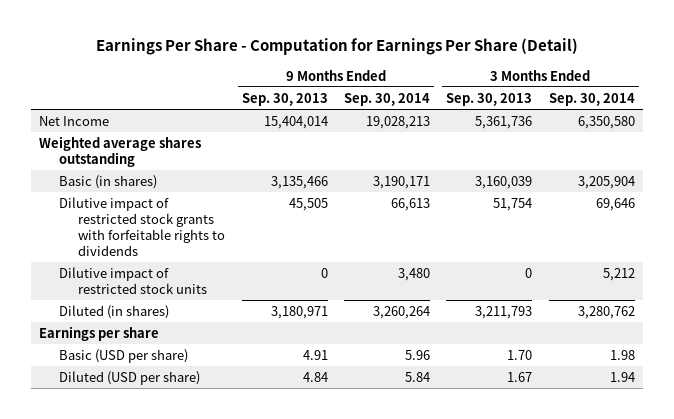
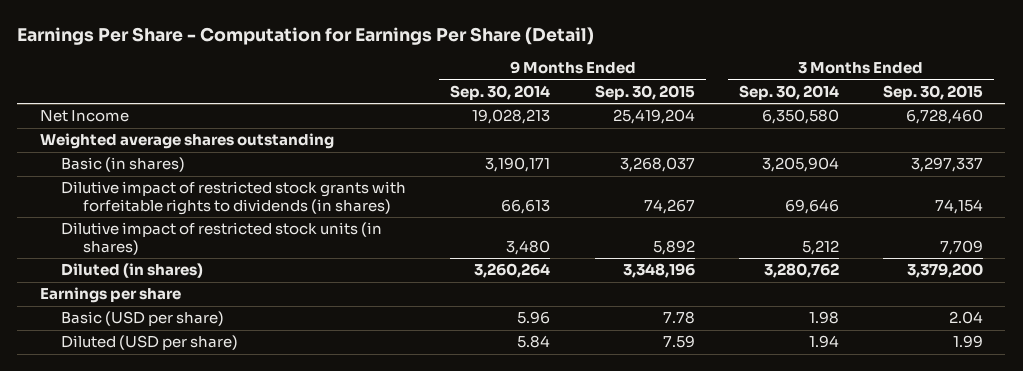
- | 9 Months Ended Sep. 30, 2013 | 9 Months Ended Sep. 30, 2014 | 3 Months Ended Sep. 30, 2013 | 3 Months Ended Sep. 30, 2014
+ | 9 Months Ended Sep. 30, 2014 | 9 Months Ended Sep. 30, 2015 | 3 Months Ended Sep. 30, 2014 | 3 Months Ended Sep. 30, 2015
- Dilutive impact of restricted stock grants with forfeitable rights to dividends | 45,505 | 66,613 | 51,754 | 69,646
- Dilutive impact of restricted stock units | 0 | 3,480 | 0 | 5,212
+ Dilutive impact of restricted stock grants with forfeitable rights to dividends (in shares) | 66,613 | 74,267 | 69,646 | 74,154
+ Dilutive impact of restricted stock units (in shares) | 3,480 | 5,892 | 5,212 | 7,709

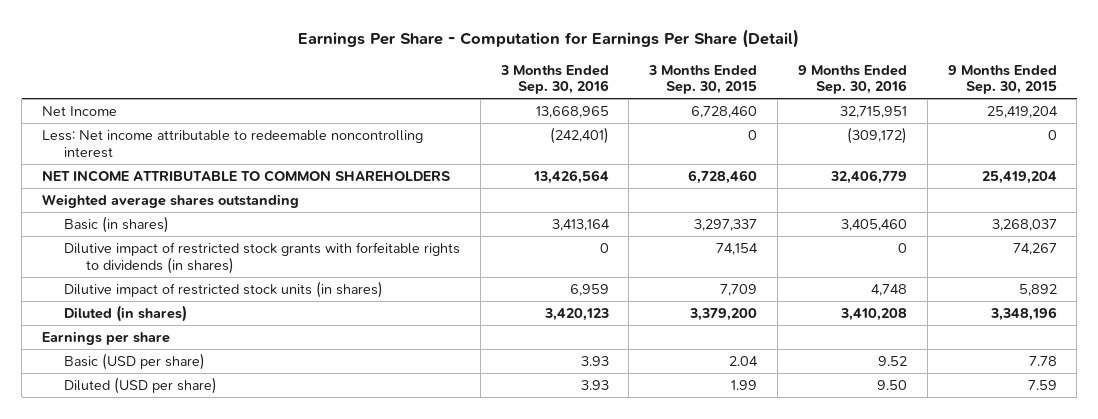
- | 9 Months Ended Sep. 30, 2014 | 9 Months Ended Sep. 30, 2015 | 3 Months Ended Sep. 30, 2014 | 3 Months Ended Sep. 30, 2015
+ | 3 Months Ended Sep. 30, 2016 | 3 Months Ended Sep. 30, 2015 | 9 Months Ended Sep. 30, 2016 | 9 Months Ended Sep. 30, 2015
+ Less: Net income attributable to redeemable noncontrolling interest | (242,401) | 0 | (309,172) | 0
+ NET INCOME ATTRIBUTABLE TO COMMON SHAREHOLDERS | 13,426,564 | 6,728,460 | 32,406,779 | 25,419,204

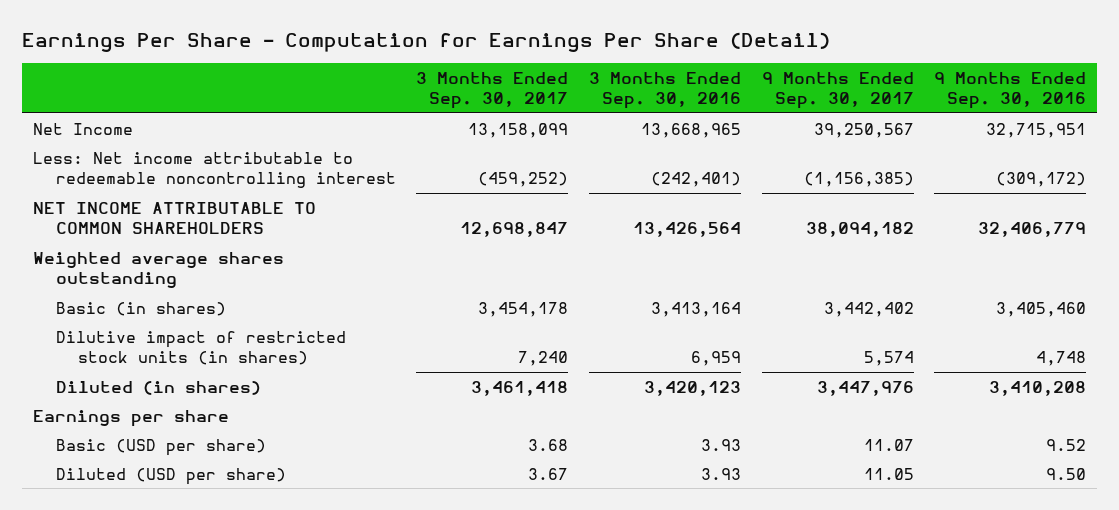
- | 3 Months Ended Sep. 30, 2016 | 3 Months Ended Sep. 30, 2015 | 9 Months Ended Sep. 30, 2016 | 9 Months Ended Sep. 30, 2015
+ | 3 Months Ended Sep. 30, 2017 | 3 Months Ended Sep. 30, 2016 | 9 Months Ended Sep. 30, 2017 | 9 Months Ended Sep. 30, 2016
- Dilutive impact of restricted stock grants with forfeitable rights to dividends (in shares) | 0 | 74,154 | 0 | 74,267

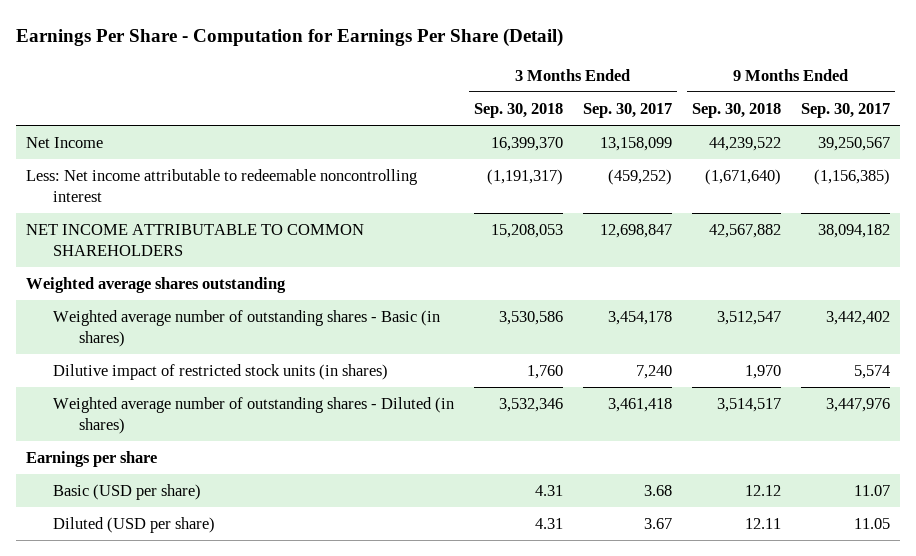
- | 3 Months Ended Sep. 30, 2017 | 3 Months Ended Sep. 30, 2016 | 9 Months Ended Sep. 30, 2017 | 9 Months Ended Sep. 30, 2016
+ | 3 Months Ended Sep. 30, 2018 | 3 Months Ended Sep. 30, 2017 | 9 Months Ended Sep. 30, 2018 | 9 Months Ended Sep. 30, 2017
- Basic (in shares) | 3,454,178 | 3,413,164 | 3,442,402 | 3,405,460
+ Weighted average number of outstanding shares - Basic (in shares) | 3,530,586 | 3,454,178 | 3,512,547 | 3,442,402
- Diluted (in shares) | 3,461,418 | 3,420,123 | 3,447,976 | 3,410,208
+ Weighted average number of outstanding shares - Diluted (in shares) | 3,532,346 | 3,461,418 | 3,514,517 | 3,447,976

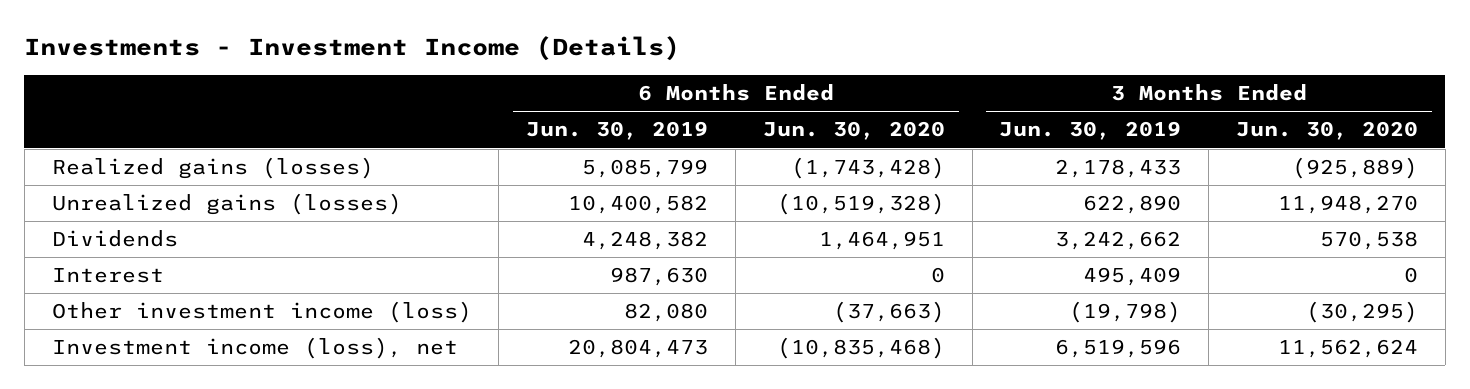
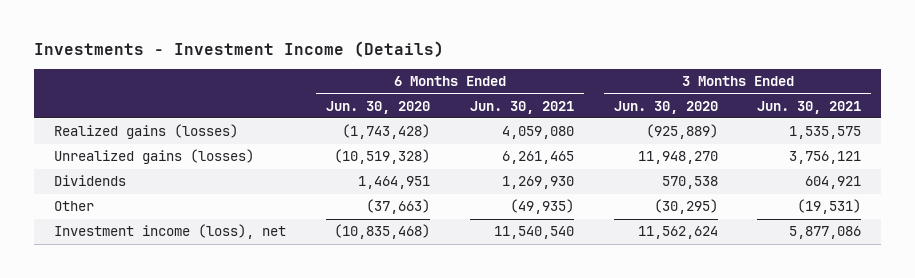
- | 6 Months Ended Jun. 30, 2019 | 6 Months Ended Jun. 30, 2020 | 3 Months Ended Jun. 30, 2019 | 3 Months Ended Jun. 30, 2020
+ | 6 Months Ended Jun. 30, 2020 | 6 Months Ended Jun. 30, 2021 | 3 Months Ended Jun. 30, 2020 | 3 Months Ended Jun. 30, 2021
- Interest | 987,630 | 0 | 495,409 | 0
- Other investment income (loss) | 82,080 | (37,663) | (19,798) | (30,295)
+ Other | (37,663) | (49,935) | (30,295) | (19,531)

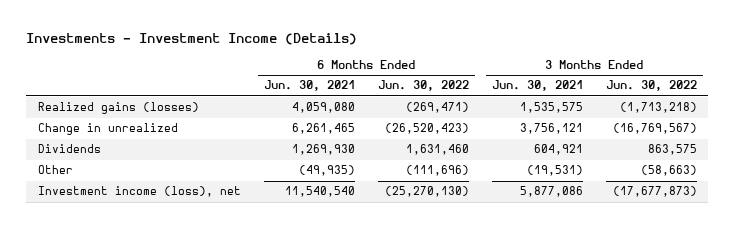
- | 6 Months Ended Jun. 30, 2020 | 6 Months Ended Jun. 30, 2021 | 3 Months Ended Jun. 30, 2020 | 3 Months Ended Jun. 30, 2021
+ | 6 Months Ended Jun. 30, 2021 | 6 Months Ended Jun. 30, 2022 | 3 Months Ended Jun. 30, 2021 | 3 Months Ended Jun. 30, 2022
- Unrealized gains (losses) | (10,519,328) | 6,261,465 | 11,948,270 | 3,756,121
+ Change in unrealized | 6,261,465 | (26,520,423) | 3,756,121 | (16,769,567)

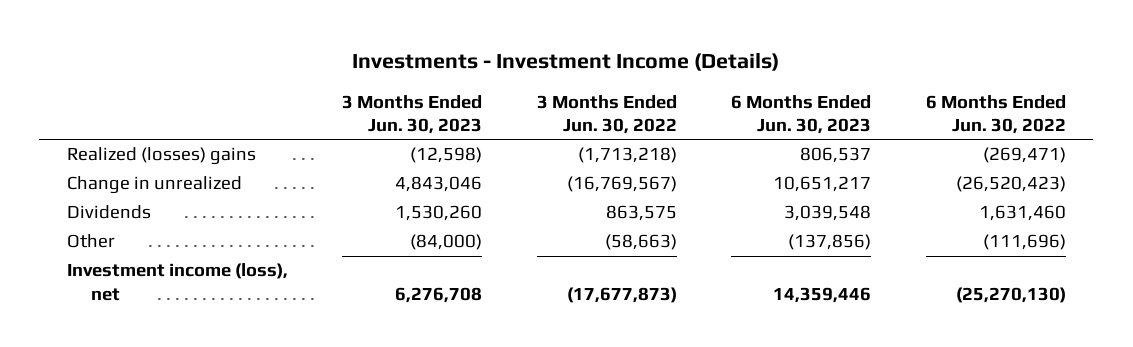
- | 6 Months Ended Jun. 30, 2021 | 6 Months Ended Jun. 30, 2022 | 3 Months Ended Jun. 30, 2021 | 3 Months Ended Jun. 30, 2022
+ | 3 Months Ended Jun. 30, 2023 | 3 Months Ended Jun. 30, 2022 | 6 Months Ended Jun. 30, 2023 | 6 Months Ended Jun. 30, 2022
- Realized gains (losses) | 4,059,080 | (269,471) | 1,535,575 | (1,713,218)
+ Realized (losses) gains | (12,598) | (1,713,218) | 806,537 | (269,471)

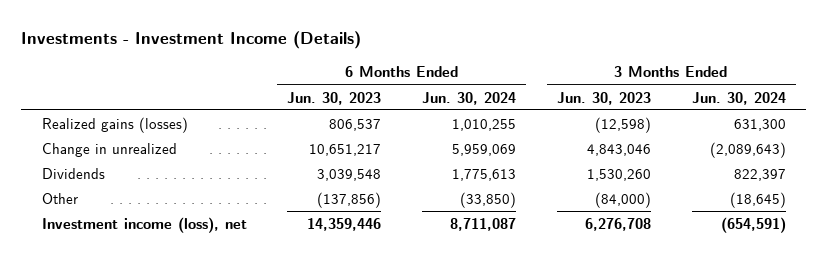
- | 3 Months Ended Jun. 30, 2023 | 3 Months Ended Jun. 30, 2022 | 6 Months Ended Jun. 30, 2023 | 6 Months Ended Jun. 30, 2022
+ | 6 Months Ended Jun. 30, 2023 | 6 Months Ended Jun. 30, 2024 | 3 Months Ended Jun. 30, 2023 | 3 Months Ended Jun. 30, 2024
- Realized (losses) gains | (12,598) | (1,713,218) | 806,537 | (269,471)
+ Realized gains (losses) | 806,537 | 1,010,255 | (12,598) | 631,300

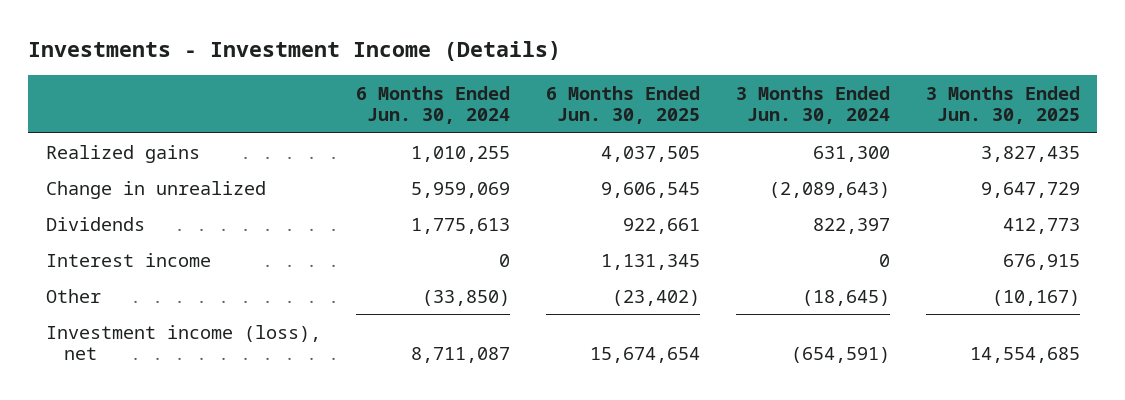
- | 6 Months Ended Jun. 30, 2023 | 6 Months Ended Jun. 30, 2024 | 3 Months Ended Jun. 30, 2023 | 3 Months Ended Jun. 30, 2024
+ | 6 Months Ended Jun. 30, 2024 | 6 Months Ended Jun. 30, 2025 | 3 Months Ended Jun. 30, 2024 | 3 Months Ended Jun. 30, 2025
- Realized gains (losses) | 806,537 | 1,010,255 | (12,598) | 631,300
+ Realized gains | 1,010,255 | 4,037,505 | 631,300 | 3,827,435
+ Interest income | 0 | 1,131,345 | 0 | 676,915

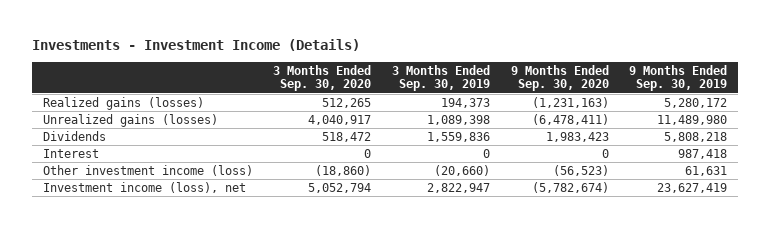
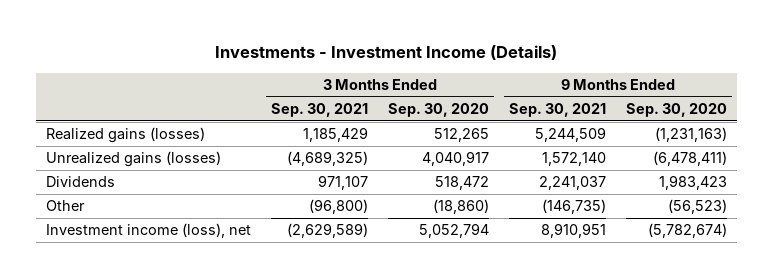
- | 3 Months Ended Sep. 30, 2020 | 3 Months Ended Sep. 30, 2019 | 9 Months Ended Sep. 30, 2020 | 9 Months Ended Sep. 30, 2019
+ | 3 Months Ended Sep. 30, 2021 | 3 Months Ended Sep. 30, 2020 | 9 Months Ended Sep. 30, 2021 | 9 Months Ended Sep. 30, 2020
- Interest | 0 | 0 | 0 | 987,418
- Other investment income (loss) | (18,860) | (20,660) | (56,523) | 61,631
+ Other | (96,800) | (18,860) | (146,735) | (56,523)

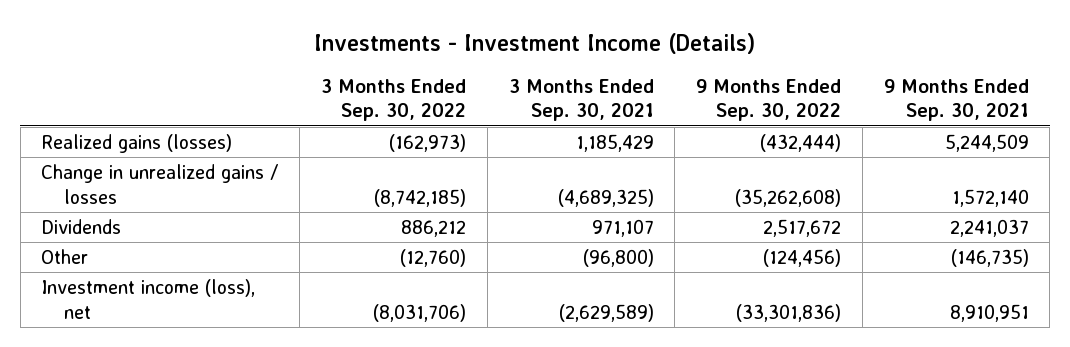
- | 3 Months Ended Sep. 30, 2021 | 3 Months Ended Sep. 30, 2020 | 9 Months Ended Sep. 30, 2021 | 9 Months Ended Sep. 30, 2020
+ | 3 Months Ended Sep. 30, 2022 | 3 Months Ended Sep. 30, 2021 | 9 Months Ended Sep. 30, 2022 | 9 Months Ended Sep. 30, 2021
- Unrealized gains (losses) | (4,689,325) | 4,040,917 | 1,572,140 | (6,478,411)
+ Change in unrealized gains / losses | (8,742,185) | (4,689,325) | (35,262,608) | 1,572,140

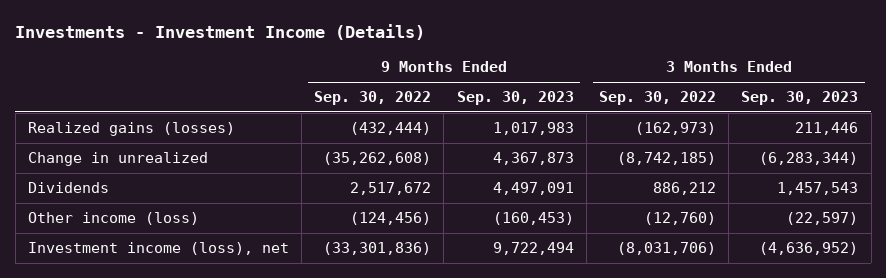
- | 3 Months Ended Sep. 30, 2022 | 3 Months Ended Sep. 30, 2021 | 9 Months Ended Sep. 30, 2022 | 9 Months Ended Sep. 30, 2021
+ | 9 Months Ended Sep. 30, 2022 | 9 Months Ended Sep. 30, 2023 | 3 Months Ended Sep. 30, 2022 | 3 Months Ended Sep. 30, 2023
- Change in unrealized gains / losses | (8,742,185) | (4,689,325) | (35,262,608) | 1,572,140
+ Change in unrealized | (35,262,608) | 4,367,873 | (8,742,185) | (6,283,344)
- Other | (12,760) | (96,800) | (124,456) | (146,735)
+ Other income (loss) | (124,456) | (160,453) | (12,760) | (22,597)

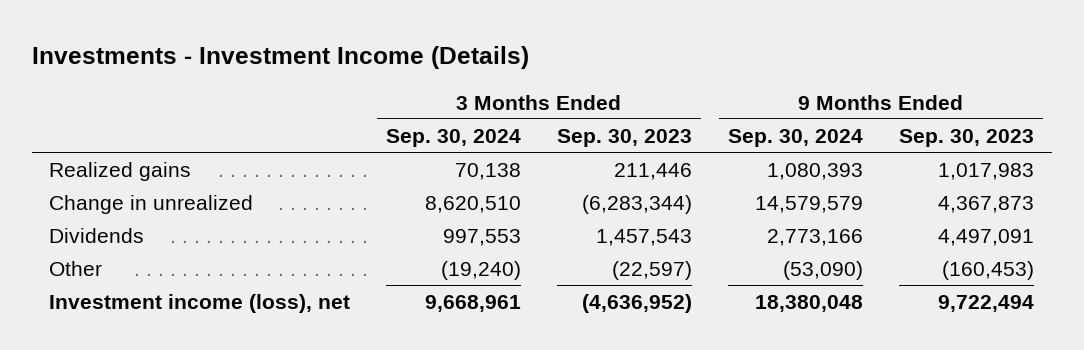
- | 9 Months Ended Sep. 30, 2022 | 9 Months Ended Sep. 30, 2023 | 3 Months Ended Sep. 30, 2022 | 3 Months Ended Sep. 30, 2023
+ | 3 Months Ended Sep. 30, 2024 | 3 Months Ended Sep. 30, 2023 | 9 Months Ended Sep. 30, 2024 | 9 Months Ended Sep. 30, 2023
- Realized gains (losses) | (432,444) | 1,017,983 | (162,973) | 211,446
+ Realized gains | 70,138 | 211,446 | 1,080,393 | 1,017,983
- Other income (loss) | (124,456) | (160,453) | (12,760) | (22,597)
+ Other | (19,240) | (22,597) | (53,090) | (160,453)

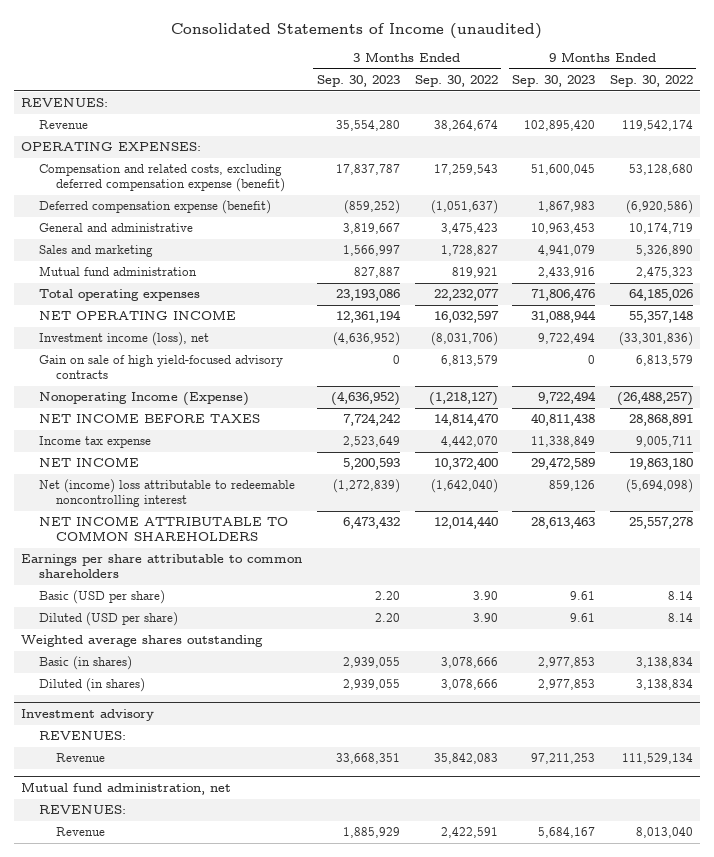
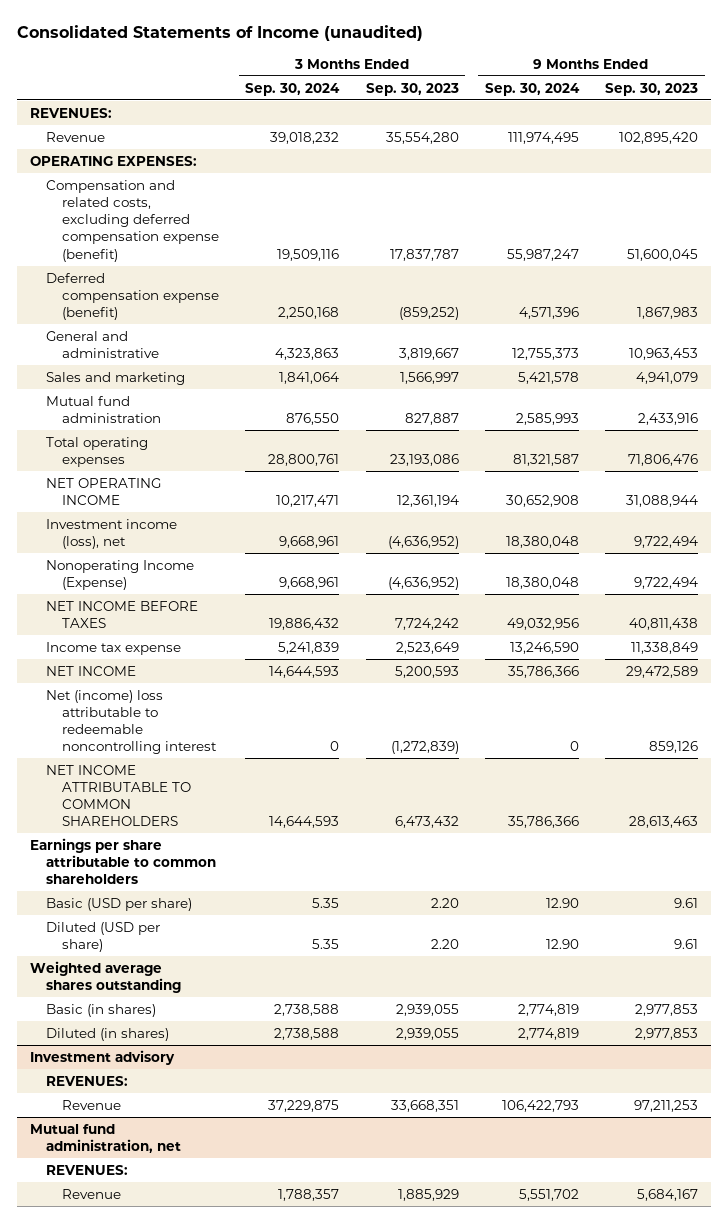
- | 3 Months Ended Sep. 30, 2023 | 3 Months Ended Sep. 30, 2022 | 9 Months Ended Sep. 30, 2023 | 9 Months Ended Sep. 30, 2022
+ | 3 Months Ended Sep. 30, 2024 | 3 Months Ended Sep. 30, 2023 | 9 Months Ended Sep. 30, 2024 | 9 Months Ended Sep. 30, 2023
- Gain on sale of high yield-focused advisory contracts | 0 | 6,813,579 | 0 | 6,813,579

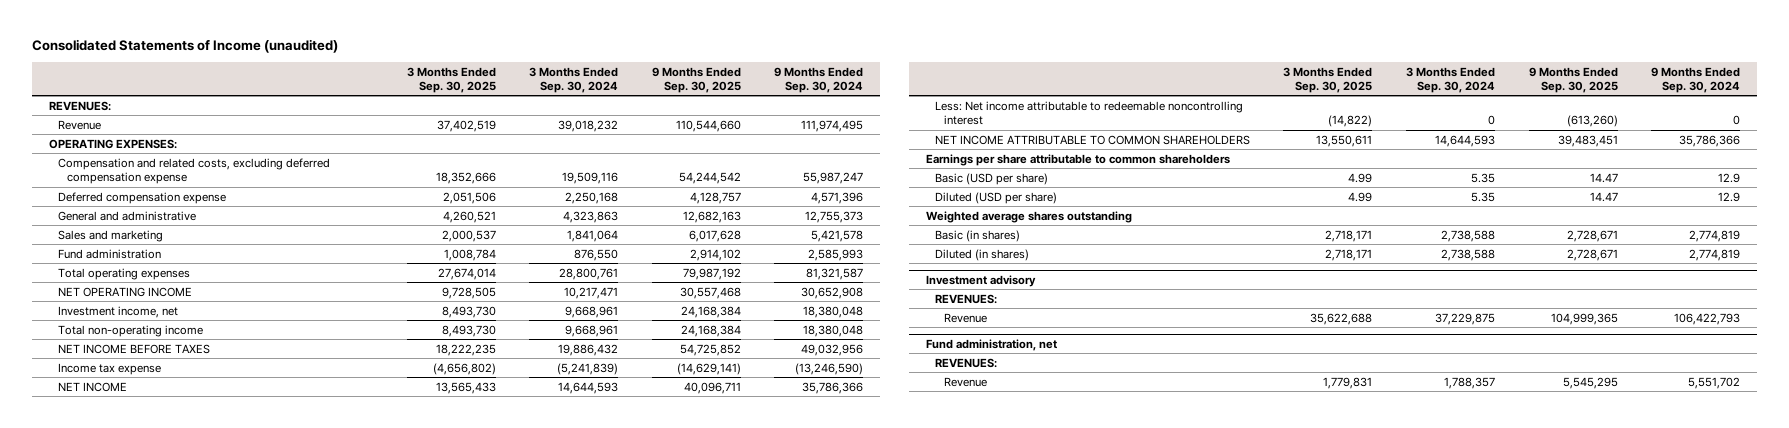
- | 3 Months Ended Sep. 30, 2024 | 3 Months Ended Sep. 30, 2023 | 9 Months Ended Sep. 30, 2024 | 9 Months Ended Sep. 30, 2023
+ | 3 Months Ended Sep. 30, 2025 | 3 Months Ended Sep. 30, 2024 | 9 Months Ended Sep. 30, 2025 | 9 Months Ended Sep. 30, 2024
- Compensation and related costs, excluding deferred compensation expense (benefit) | 19,509,116 | 17,837,787 | 55,987,247 | 51,600,045
- Deferred compensation expense (benefit) | 2,250,168 | (859,252) | 4,571,396 | 1,867,983
+ Compensation and related costs, excluding deferred compensation expense | 18,352,666 | 19,509,116 | 54,244,542 | 55,987,247
+ Deferred compensation expense | 2,051,506 | 2,250,168 | 4,128,757 | 4,571,396
- Mutual fund administration | 876,550 | 827,887 | 2,585,993 | 2,433,916
+ Fund administration | 1,008,784 | 876,550 | 2,914,102 | 2,585,993
- Investment income (loss), net | 9,668,961 | (4,636,952) | 18,380,048 | 9,722,494
- Nonoperating Income (Expense) | 9,668,961 | (4,636,952) | 18,380,048 | 9,722,494
+ Investment income, net | 8,493,730 | 9,668,961 | 24,168,384 | 18,380,048
+ Total non-operating income | 8,493,730 | 9,668,961 | 24,168,384 | 18,380,048
- Income tax expense | 5,241,839 | 2,523,649 | 13,246,590 | 11,338,849
+ Income tax expense | (4,656,802) | (5,241,839) | (14,629,141) | (13,246,590)
- Net (income) loss attributable to redeemable noncontrolling interest | 0 | (1,272,839) | 0 | 859,126
+ Less: Net income attributable to redeemable noncontrolling interest | (14,822) | 0 | (613,260) | 0
- Basic (USD per share) | 5.35 | 2.20 | 12.90 | 9.61
- Diluted (USD per share) | 5.35 | 2.20 | 12.90 | 9.61
+ Basic (USD per share) | 4.99 | 5.35 | 14.47 | 12.9
+ Diluted (USD per share) | 4.99 | 5.35 | 14.47 | 12.9
- Mutual fund administration, net
+ Fund administration, net

